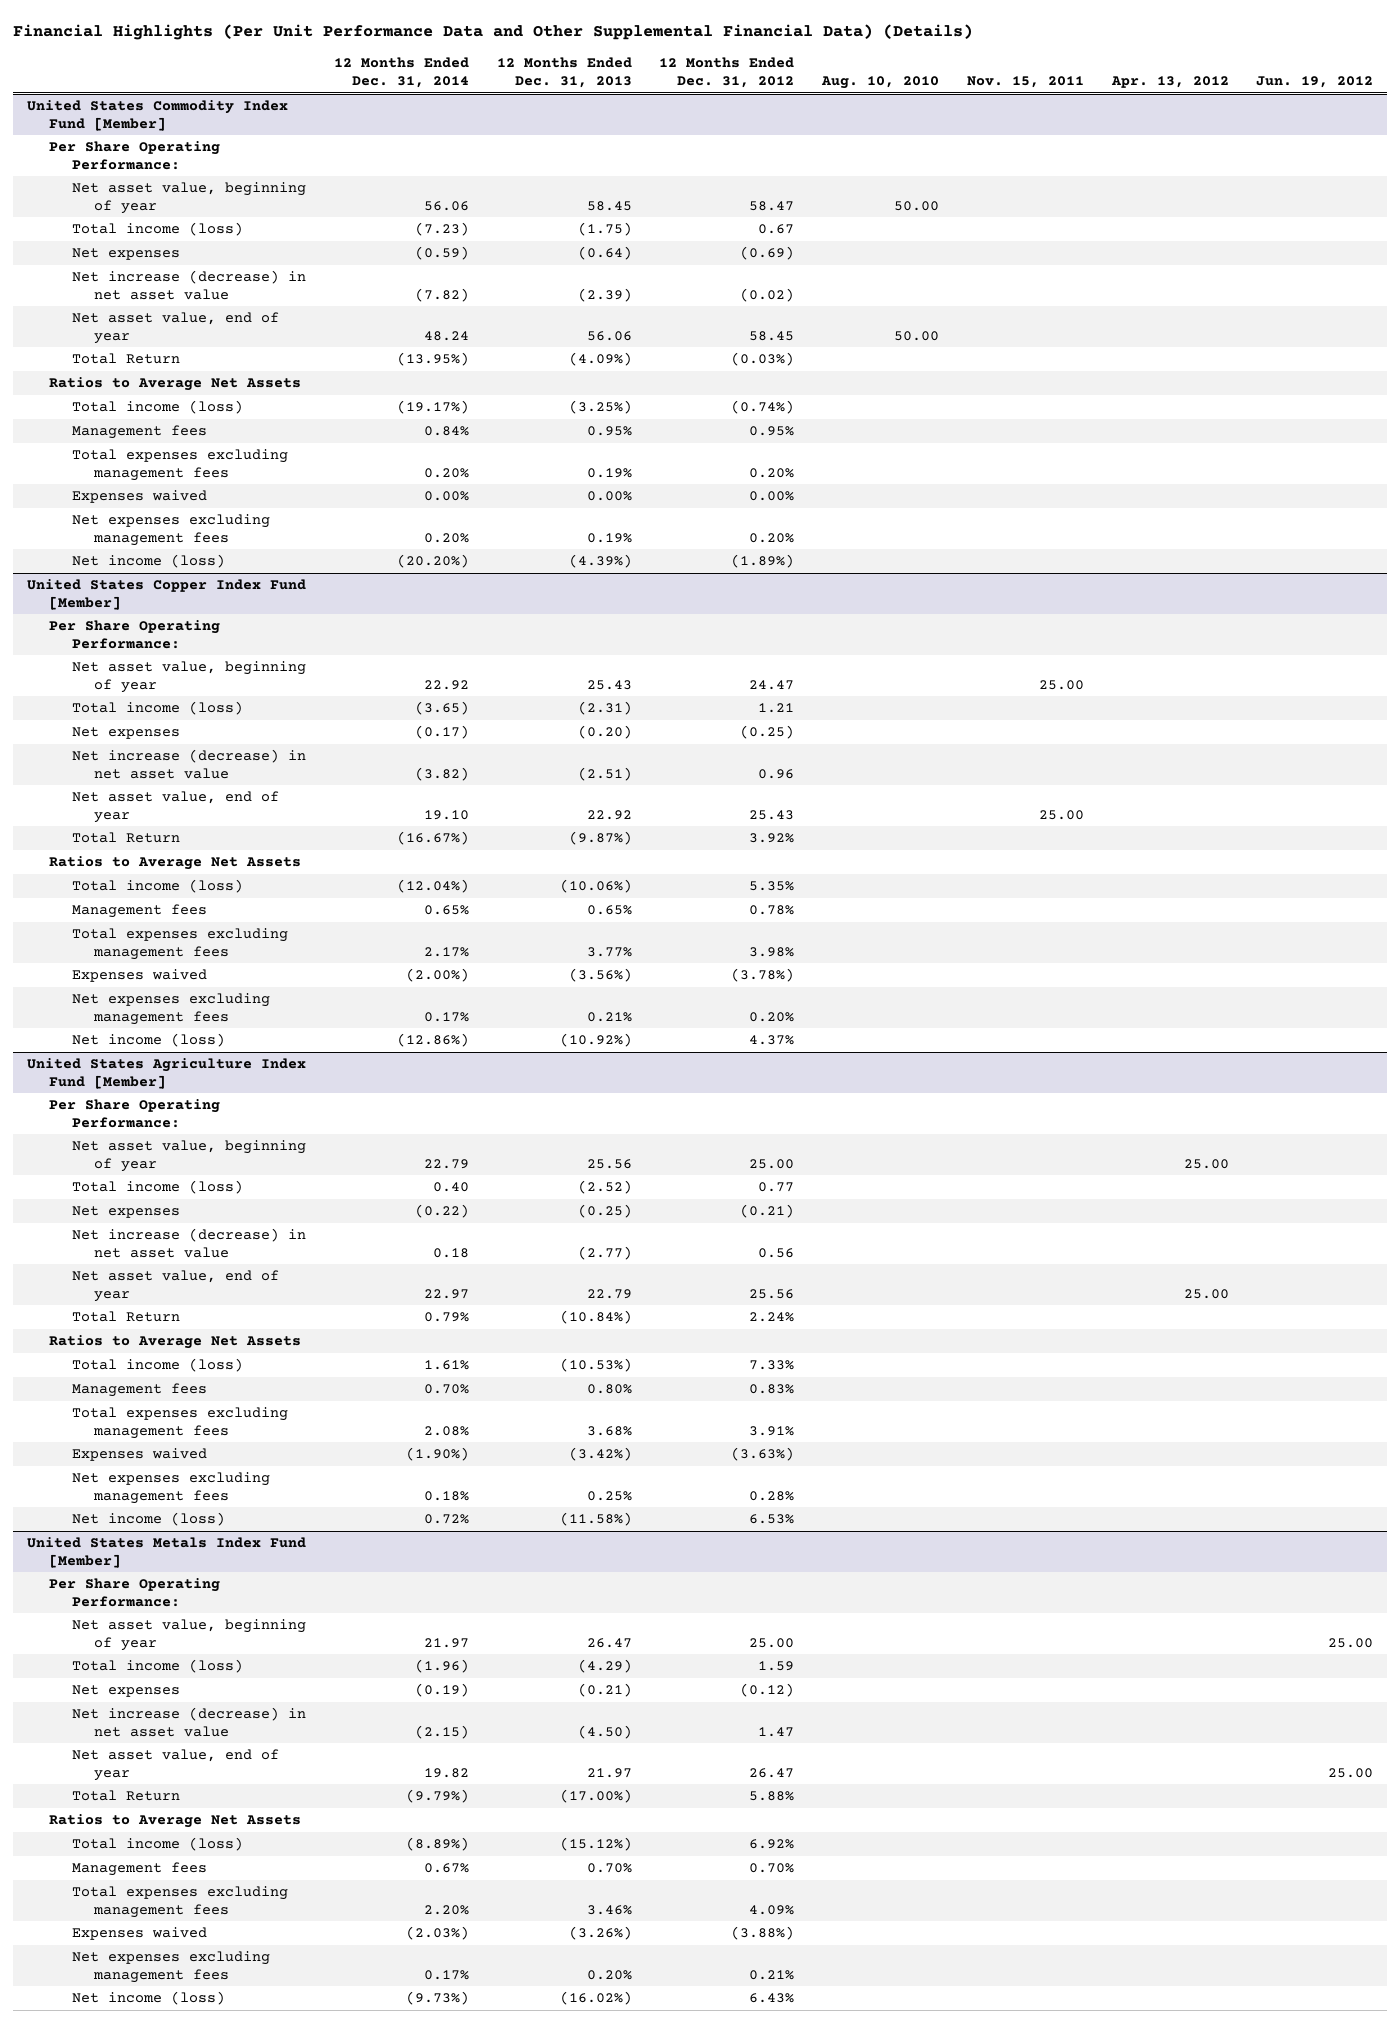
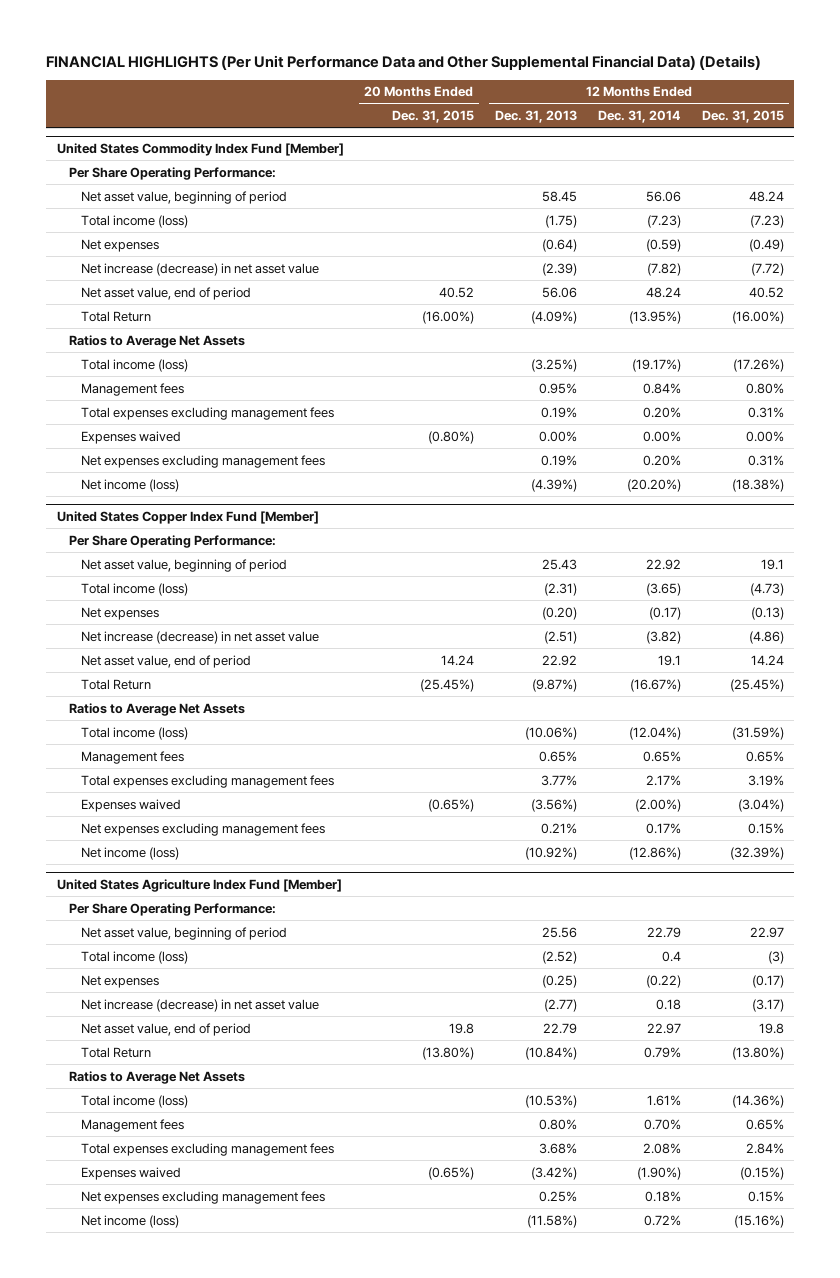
- Financial Highlights (Per Unit Performance Data and Other Supplemental Financial Data) (Details)
+ FINANCIAL HIGHLIGHTS (Per Unit Performance Data and Other Supplemental Financial Data) (Details)
- | 12 Months Ended Dec. 31, 2014 | 12 Months Ended Dec. 31, 2013 | 12 Months Ended Dec. 31, 2012 | Aug. 10, 2010 | Nov. 15, 2011 | Apr. 13, 2012 | Jun. 19, 2012
+ | 20 Months Ended Dec. 31, 2015 | 12 Months Ended Dec. 31, 2013 | 12 Months Ended Dec. 31, 2014 | 12 Months Ended Dec. 31, 2015
@ United States Commodity Index Fund [Member]
- Net asset value, beginning of year | 56.06 | 58.45 | 58.47 | 50.00 | | |
+ Net asset value, beginning of period | | 58.45 | 56.06 | 48.24
- Net asset value, end of year | 48.24 | 56.06 | 58.45 | 50.00 | | |
+ Net asset value, end of period | 40.52 | 56.06 | 48.24 | 40.52
@ United States Copper Index Fund [Member]
- Net asset value, beginning of year | 22.92 | 25.43 | 24.47 | | 25.00 | |
+ Net asset value, beginning of period | | 25.43 | 22.92 | 19.1
- Net asset value, end of year | 19.10 | 22.92 | 25.43 | | 25.00 | |
+ Net asset value, end of period | 14.24 | 22.92 | 19.1 | 14.24
@ United States Agriculture Index Fund [Member]
- Net asset value, beginning of year | 22.79 | 25.56 | 25.00 | | | 25.00 |
- Total income (loss) | 0.40 | (2.52) | 0.77 | | | |
+ Net asset value, beginning of period | | 25.56 | 22.79 | 22.97
+ Total income (loss) | | (2.52) | 0.4 | (3)
- Net asset value, end of year | 22.97 | 22.79 | 25.56 | | | 25.00 |
+ Net asset value, end of period | 19.8 | 22.79 | 22.97 | 19.8
- United States Metals Index Fund [Member]
- Per Share Operating Performance:
- Net asset value, beginning of year | 21.97 | 26.47 | 25.00 | | | | 25.00
- Total income (loss) | (1.96) | (4.29) | 1.59 | | | |
- Net expenses | (0.19) | (0.21) | (0.12) | | | |
- Net increase (decrease) in net asset value | (2.15) | (4.50) | 1.47 | | | |
- Net asset value, end of year | 19.82 | 21.97 | 26.47 | | | | 25.00
- Total Return | (9.79%) | (17.00%) | 5.88% | | | |
- Ratios to Average Net Assets
- Total income (loss) | (8.89%) | (15.12%) | 6.92% | | | |
- Management fees | 0.67% | 0.70% | 0.70% | | | |
- Total expenses excluding management fees | 2.20% | 3.46% | 4.09% | | | |
- Expenses waived | (2.03%) | (3.26%) | (3.88%) | | | |
- Net expenses excluding management fees | 0.17% | 0.20% | 0.21% | | | |
- Net income (loss) | (9.73%) | (16.02%) | 6.43% | | | |

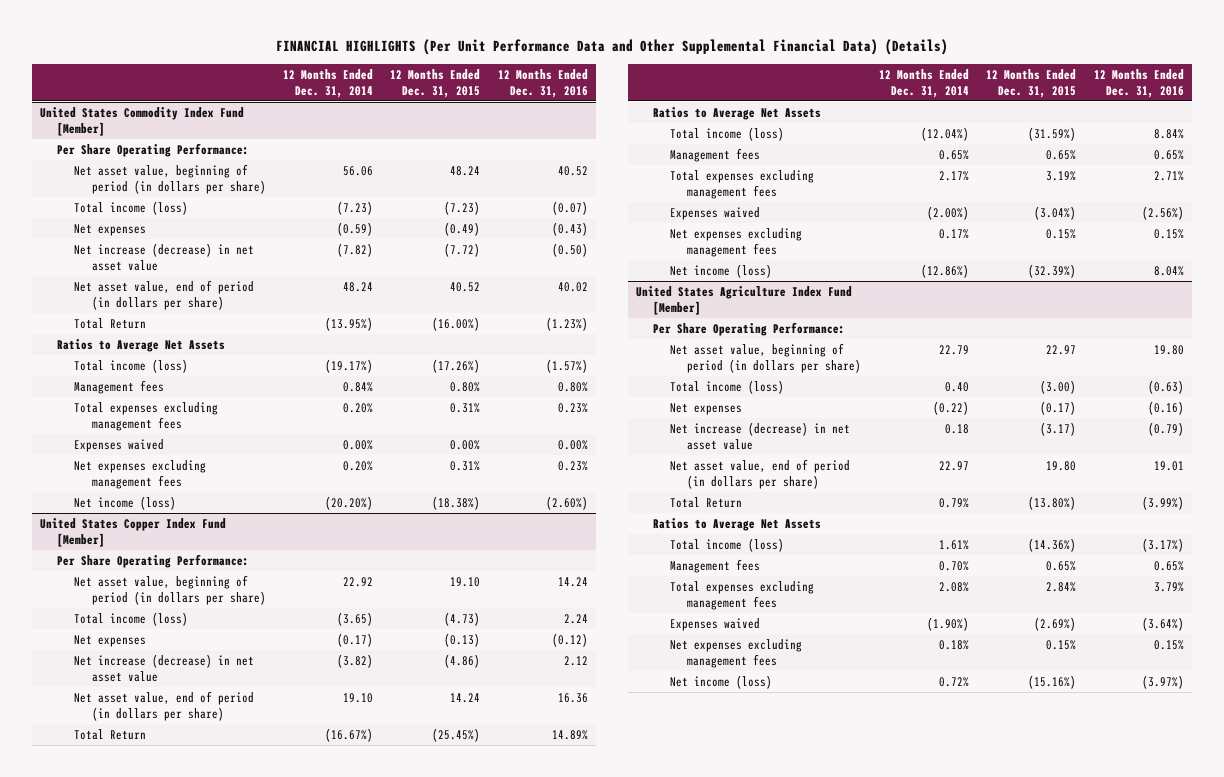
- | 20 Months Ended Dec. 31, 2015 | 12 Months Ended Dec. 31, 2013 | 12 Months Ended Dec. 31, 2014 | 12 Months Ended Dec. 31, 2015
+ | 12 Months Ended Dec. 31, 2014 | 12 Months Ended Dec. 31, 2015 | 12 Months Ended Dec. 31, 2016
@ United States Commodity Index Fund [Member]
- Net asset value, beginning of period | | 58.45 | 56.06 | 48.24
+ Net asset value, beginning of period (in dollars per share) | 56.06 | 48.24 | 40.52
- Net asset value, end of period | 40.52 | 56.06 | 48.24 | 40.52
+ Net asset value, end of period (in dollars per share) | 48.24 | 40.52 | 40.02
@ United States Copper Index Fund [Member]
- Net asset value, beginning of period | | 25.43 | 22.92 | 19.1
+ Net asset value, beginning of period (in dollars per share) | 22.92 | 19.10 | 14.24
- Net asset value, end of period | 14.24 | 22.92 | 19.1 | 14.24
+ Net asset value, end of period (in dollars per share) | 19.10 | 14.24 | 16.36
@ United States Agriculture Index Fund [Member]
- Net asset value, beginning of period | | 25.56 | 22.79 | 22.97
- Total income (loss) | | (2.52) | 0.4 | (3)
+ Net asset value, beginning of period (in dollars per share) | 22.79 | 22.97 | 19.80
+ Total income (loss) | 0.40 | (3.00) | (0.63)
- Net asset value, end of period | 19.8 | 22.79 | 22.97 | 19.8
+ Net asset value, end of period (in dollars per share) | 22.97 | 19.80 | 19.01
- Expenses waived | (0.65%) | (3.42%) | (1.90%) | (0.15%)
+ Expenses waived | (1.90%) | (2.69%) | (3.64%)

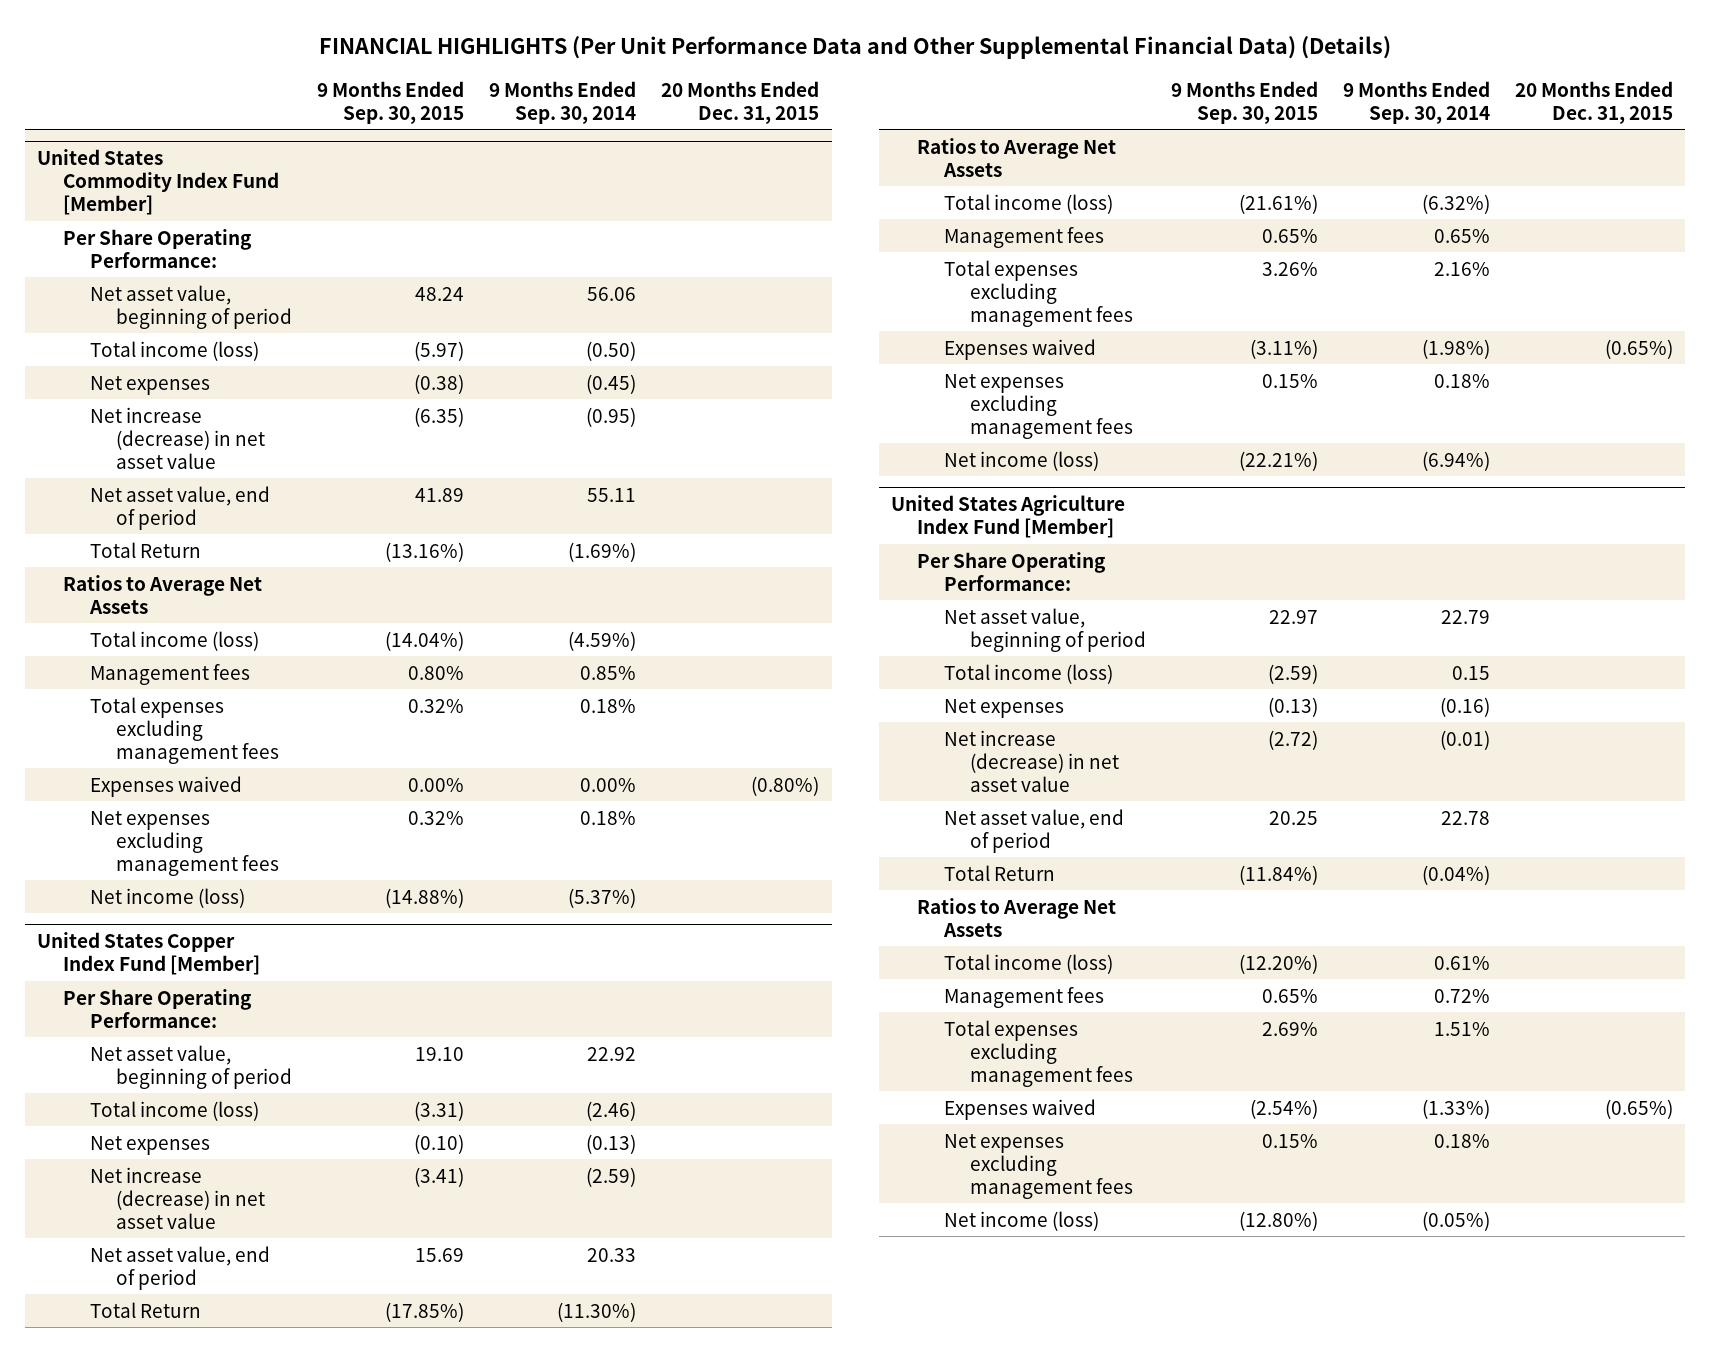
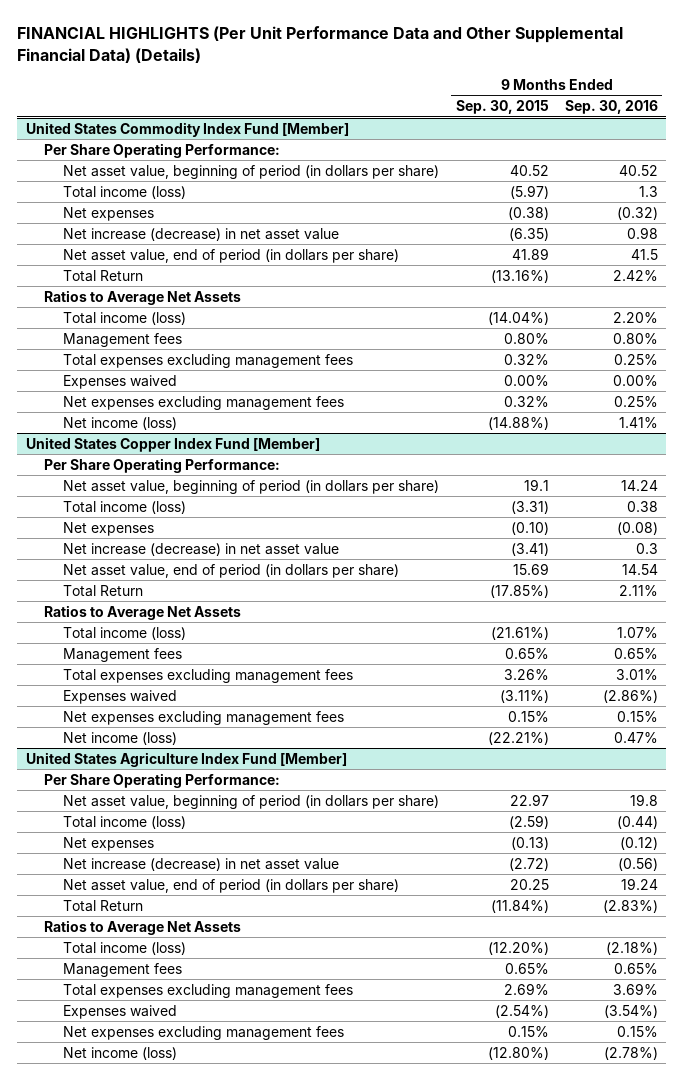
- | 9 Months Ended Sep. 30, 2015 | 9 Months Ended Sep. 30, 2014 | 20 Months Ended Dec. 31, 2015
+ | 9 Months Ended Sep. 30, 2015 | 9 Months Ended Sep. 30, 2016
@ United States Commodity Index Fund [Member]
- Net asset value, beginning of period | 48.24 | 56.06 |
+ Net asset value, beginning of period (in dollars per share) | 40.52 | 40.52
- Net asset value, end of period | 41.89 | 55.11 |
+ Net asset value, end of period (in dollars per share) | 41.89 | 41.5
@ United States Copper Index Fund [Member]
- Net asset value, beginning of period | 19.10 | 22.92 |
+ Net asset value, beginning of period (in dollars per share) | 19.1 | 14.24
- Net asset value, end of period | 15.69 | 20.33 |
+ Net asset value, end of period (in dollars per share) | 15.69 | 14.54
@ United States Agriculture Index Fund [Member]
- Net asset value, beginning of period | 22.97 | 22.79 |
+ Net asset value, beginning of period (in dollars per share) | 22.97 | 19.8
- Net asset value, end of period | 20.25 | 22.78 |
+ Net asset value, end of period (in dollars per share) | 20.25 | 19.24

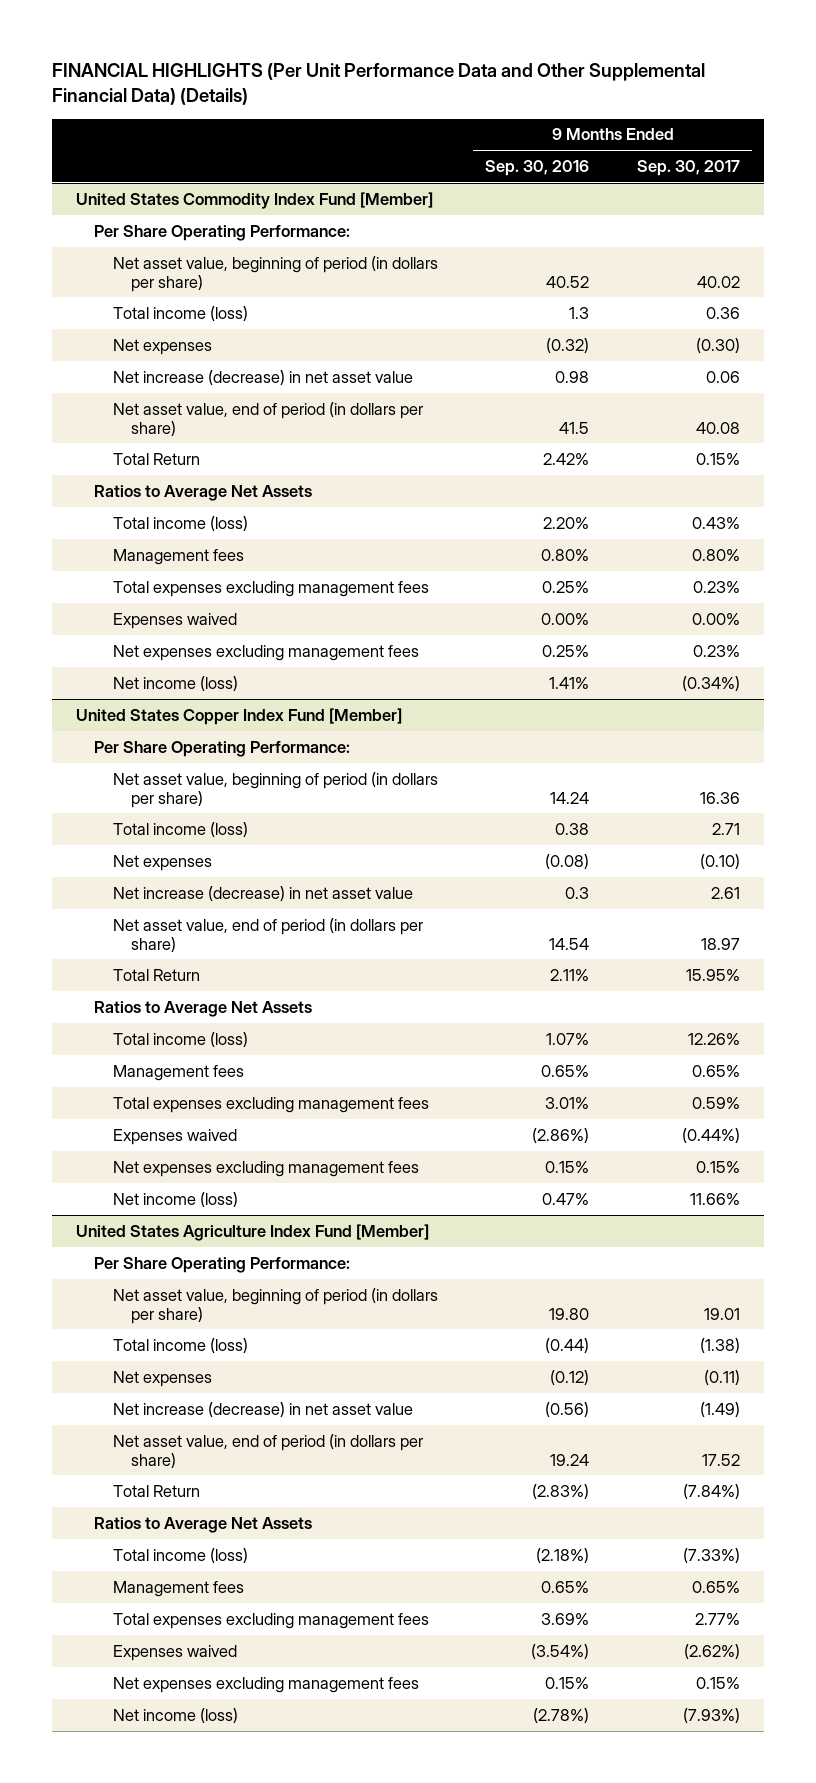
- | 9 Months Ended Sep. 30, 2015 | 9 Months Ended Sep. 30, 2016
+ | 9 Months Ended Sep. 30, 2016 | 9 Months Ended Sep. 30, 2017
@ United States Agriculture Index Fund [Member]
- Net asset value, beginning of period (in dollars per share) | 22.97 | 19.8
+ Net asset value, beginning of period (in dollars per share) | 19.80 | 19.01

